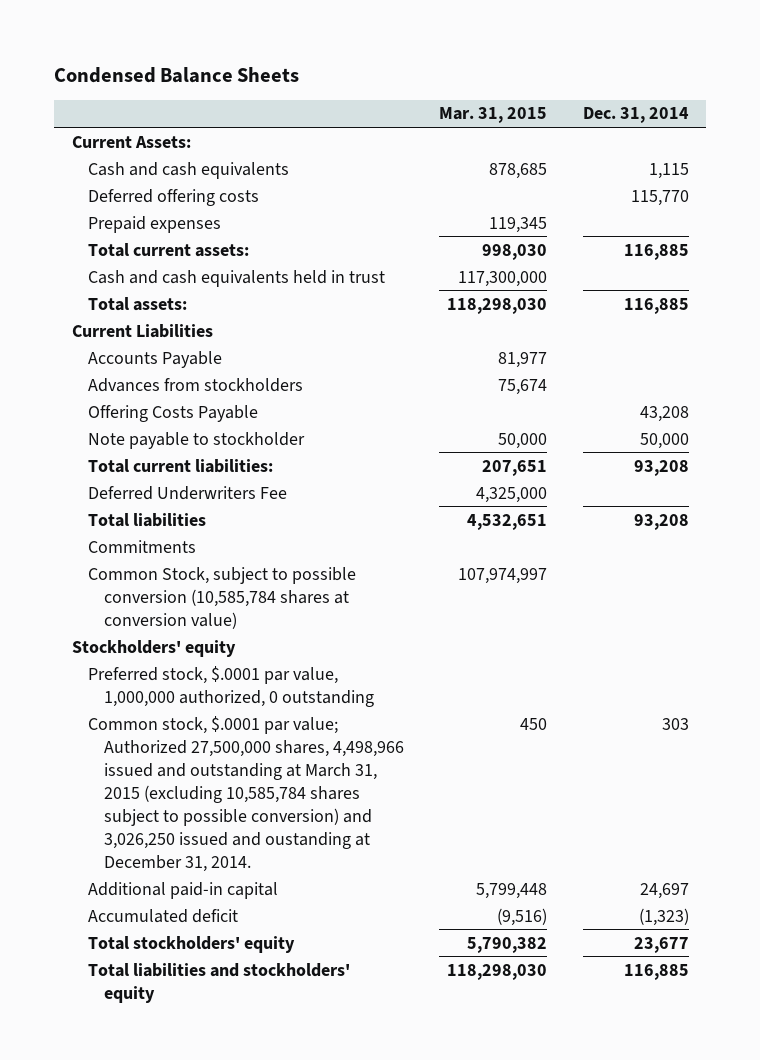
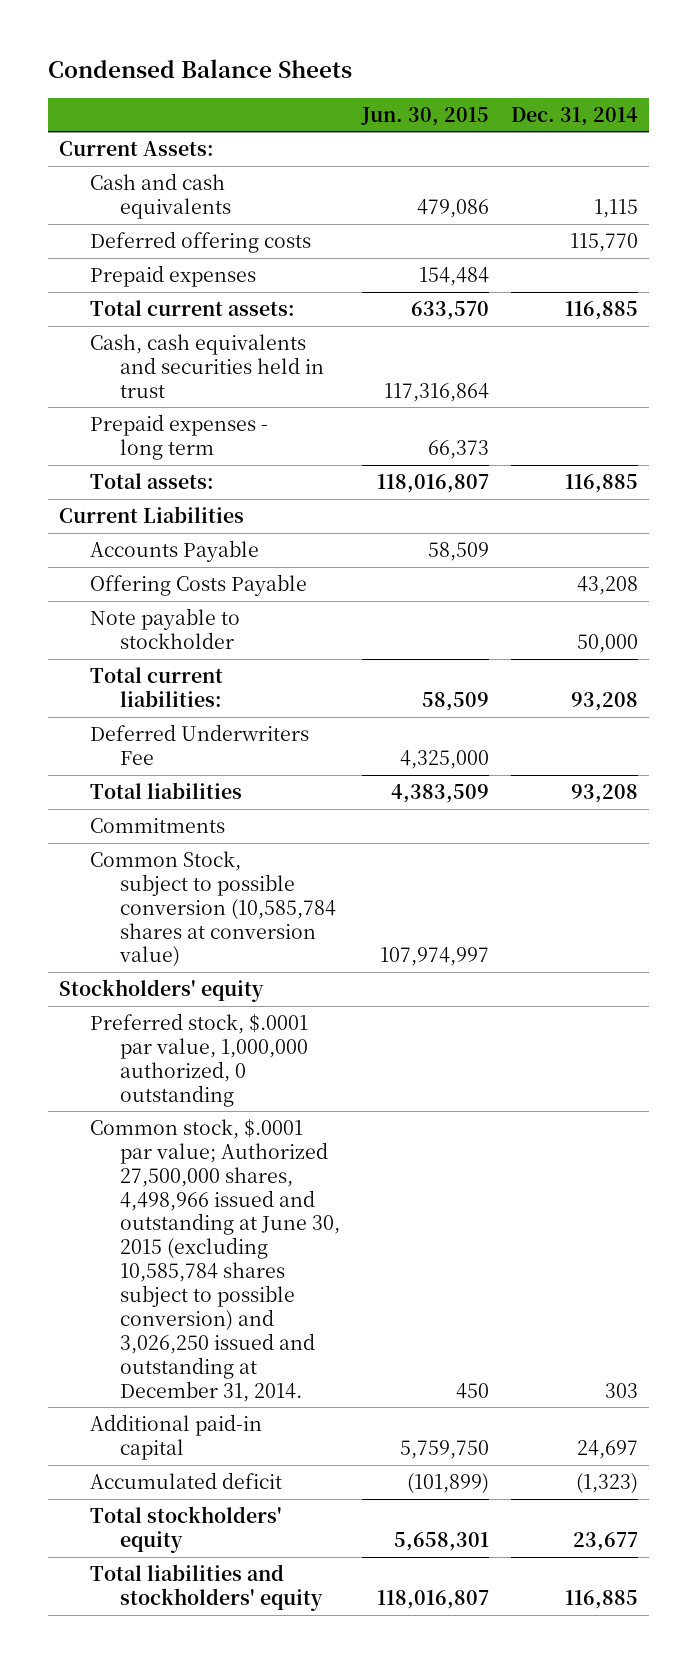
- | Mar. 31, 2015 | Dec. 31, 2014
+ | Jun. 30, 2015 | Dec. 31, 2014
- Cash and cash equivalents held in trust | 117,300,000 |
+ Cash, cash equivalents and securities held in trust | 117,316,864 |
+ Prepaid expenses - long term | 66,373 |
- Advances from stockholders | 75,674 |
- Common stock, $.0001 par value; Authorized 27,500,000 shares, 4,498,966 issued and outstanding at March 31, 2015 (excluding 10,585,784 shares subject to possible conversion) and 3,026,250 issued and oustanding at December 31, 2014. | 450 | 303
+ Common stock, $.0001 par value; Authorized 27,500,000 shares, 4,498,966 issued and outstanding at June 30, 2015 (excluding 10,585,784 shares subject to possible conversion) and 3,026,250 issued and outstanding at December 31, 2014. | 450 | 303

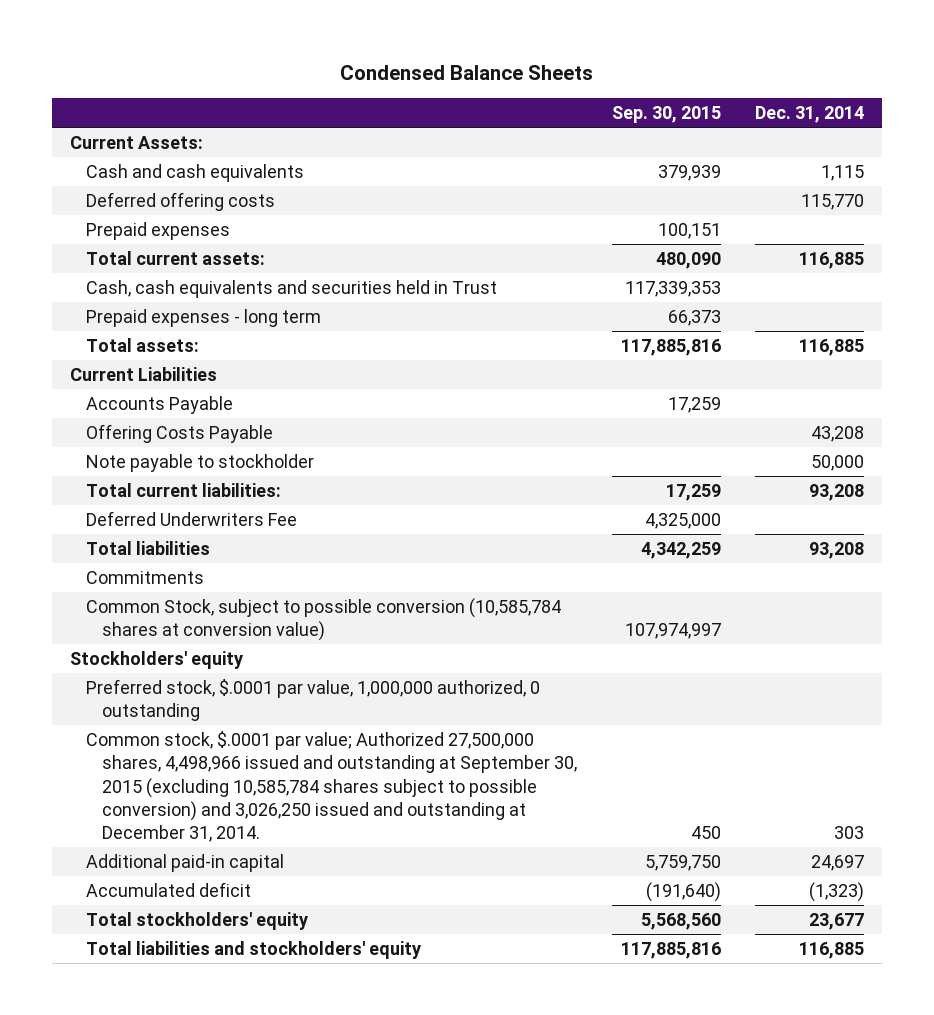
- | Jun. 30, 2015 | Dec. 31, 2014
+ | Sep. 30, 2015 | Dec. 31, 2014
- Cash, cash equivalents and securities held in trust | 117,316,864 |
+ Cash, cash equivalents and securities held in Trust | 117,339,353 |
- Common stock, $.0001 par value; Authorized 27,500,000 shares, 4,498,966 issued and outstanding at June 30, 2015 (excluding 10,585,784 shares subject to possible conversion) and 3,026,250 issued and outstanding at December 31, 2014. | 450 | 303
+ Common stock, $.0001 par value; Authorized 27,500,000 shares, 4,498,966 issued and outstanding at September 30, 2015 (excluding 10,585,784 shares subject to possible conversion) and 3,026,250 issued and outstanding at December 31, 2014. | 450 | 303

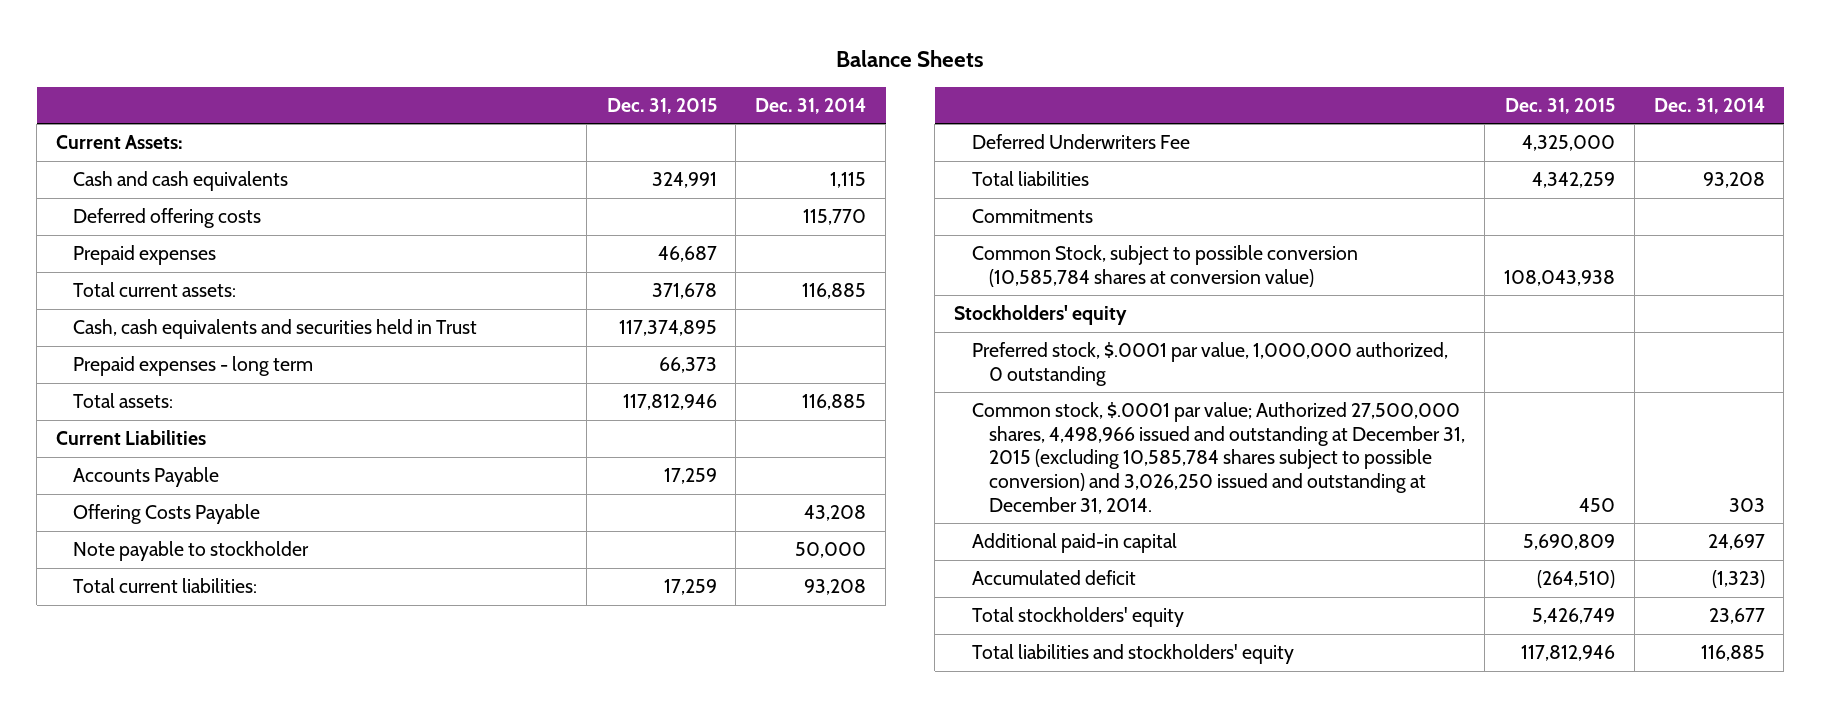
- Condensed Balance Sheets
+ Balance Sheets
- | Sep. 30, 2015 | Dec. 31, 2014
+ | Dec. 31, 2015 | Dec. 31, 2014
- Common stock, $.0001 par value; Authorized 27,500,000 shares, 4,498,966 issued and outstanding at September 30, 2015 (excluding 10,585,784 shares subject to possible conversion) and 3,026,250 issued and outstanding at December 31, 2014. | 450 | 303
+ Common stock, $.0001 par value; Authorized 27,500,000 shares, 4,498,966 issued and outstanding at December 31, 2015 (excluding 10,585,784 shares subject to possible conversion) and 3,026,250 issued and outstanding at December 31, 2014. | 450 | 303

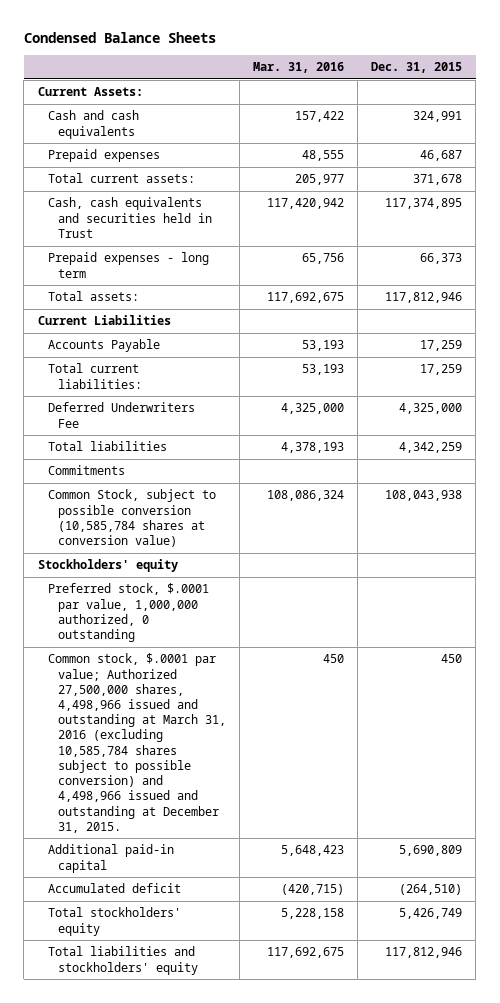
- Balance Sheets
+ Condensed Balance Sheets
- | Dec. 31, 2015 | Dec. 31, 2014
+ | Mar. 31, 2016 | Dec. 31, 2015
- Deferred offering costs | | 115,770
- Offering Costs Payable | | 43,208
- Note payable to stockholder | | 50,000
- Common stock, $.0001 par value; Authorized 27,500,000 shares, 4,498,966 issued and outstanding at December 31, 2015 (excluding 10,585,784 shares subject to possible conversion) and 3,026,250 issued and outstanding at December 31, 2014. | 450 | 303
+ Common stock, $.0001 par value; Authorized 27,500,000 shares, 4,498,966 issued and outstanding at March 31, 2016 (excluding 10,585,784 shares subject to possible conversion) and 4,498,966 issued and outstanding at December 31, 2015. | 450 | 450

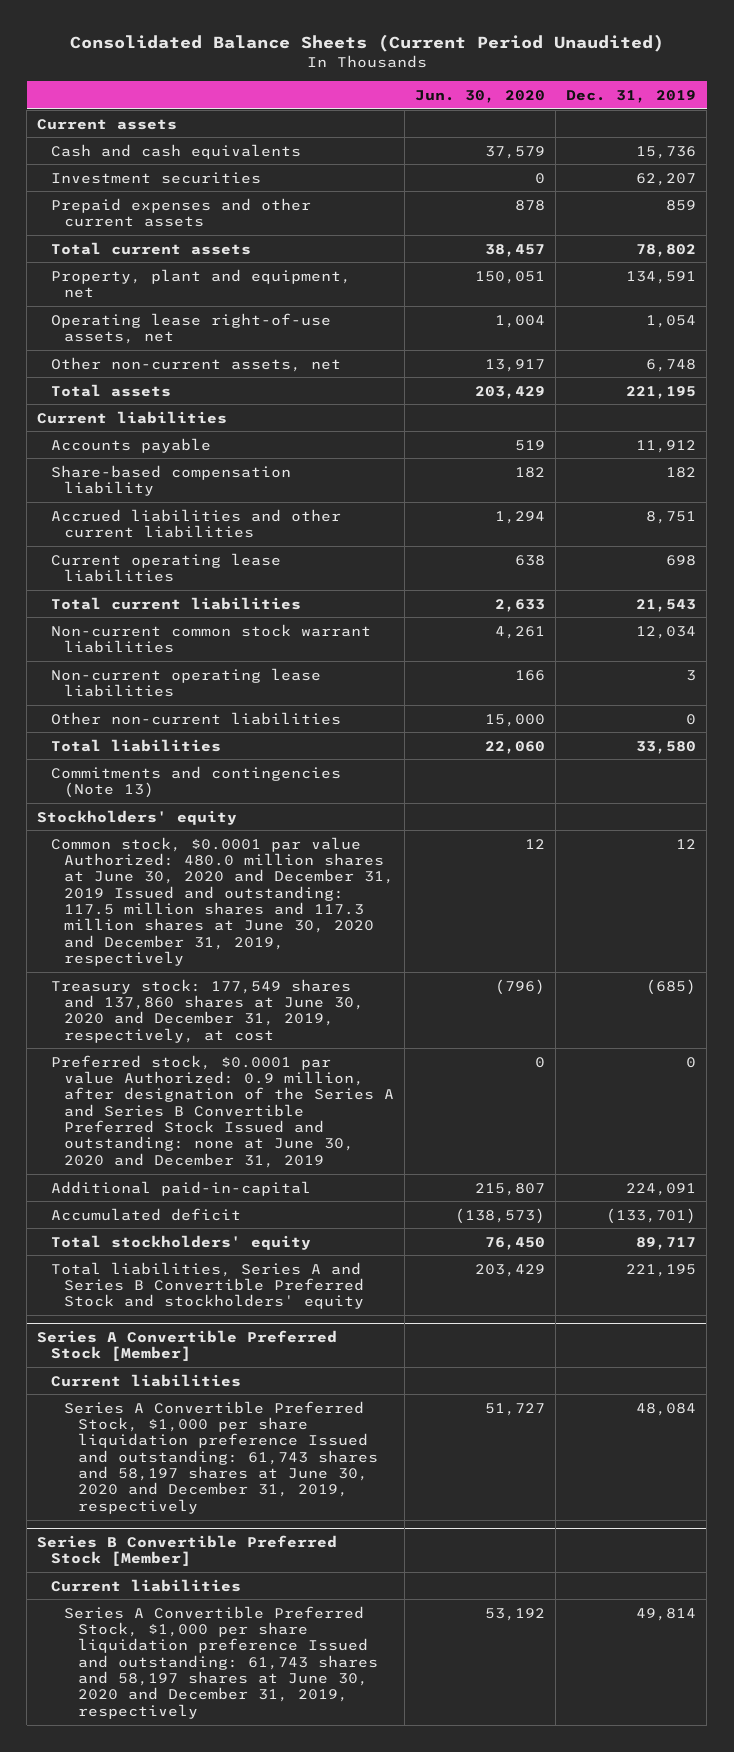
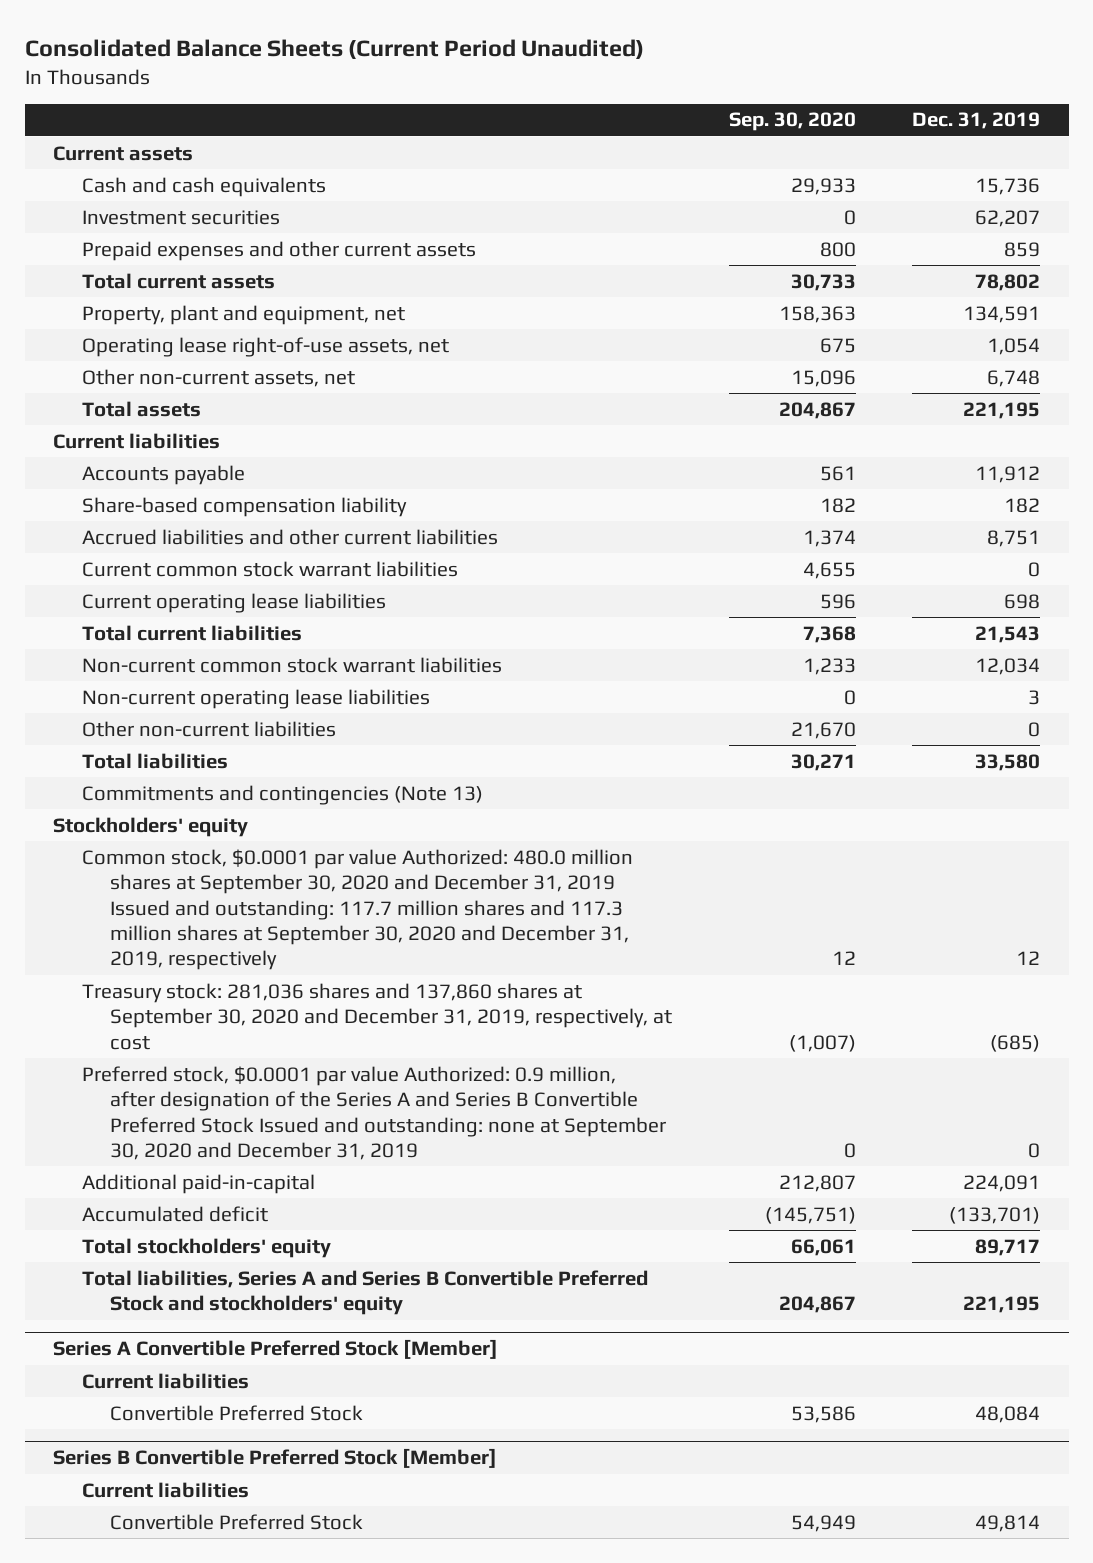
- | Jun. 30, 2020 | Dec. 31, 2019
+ | Sep. 30, 2020 | Dec. 31, 2019
+ Current common stock warrant liabilities | 4,655 | 0
- Common stock, $0.0001 par value Authorized: 480.0 million shares at June 30, 2020 and December 31, 2019 Issued and outstanding: 117.5 million shares and 117.3 million shares at June 30, 2020 and December 31, 2019, respectively | 12 | 12
- Treasury stock: 177,549 shares and 137,860 shares at June 30, 2020 and December 31, 2019, respectively, at cost | (796) | (685)
- Preferred stock, $0.0001 par value Authorized: 0.9 million, after designation of the Series A and Series B Convertible Preferred Stock Issued and outstanding: none at June 30, 2020 and December 31, 2019 | 0 | 0
+ Common stock, $0.0001 par value Authorized: 480.0 million shares at September 30, 2020 and December 31, 2019 Issued and outstanding: 117.7 million shares and 117.3 million shares at September 30, 2020 and December 31, 2019, respectively | 12 | 12
+ Treasury stock: 281,036 shares and 137,860 shares at September 30, 2020 and December 31, 2019, respectively, at cost | (1,007) | (685)
+ Preferred stock, $0.0001 par value Authorized: 0.9 million, after designation of the Series A and Series B Convertible Preferred Stock Issued and outstanding: none at September 30, 2020 and December 31, 2019 | 0 | 0
@ Series A Convertible Preferred Stock [Member]
- Series A Convertible Preferred Stock, $1,000 per share liquidation preference Issued and outstanding: 61,743 shares and 58,197 shares at June 30, 2020 and December 31, 2019, respectively | 51,727 | 48,084
+ Convertible Preferred Stock | 53,586 | 48,084
@ Series B Convertible Preferred Stock [Member]
- Series A Convertible Preferred Stock, $1,000 per share liquidation preference Issued and outstanding: 61,743 shares and 58,197 shares at June 30, 2020 and December 31, 2019, respectively | 53,192 | 49,814
+ Convertible Preferred Stock | 54,949 | 49,814

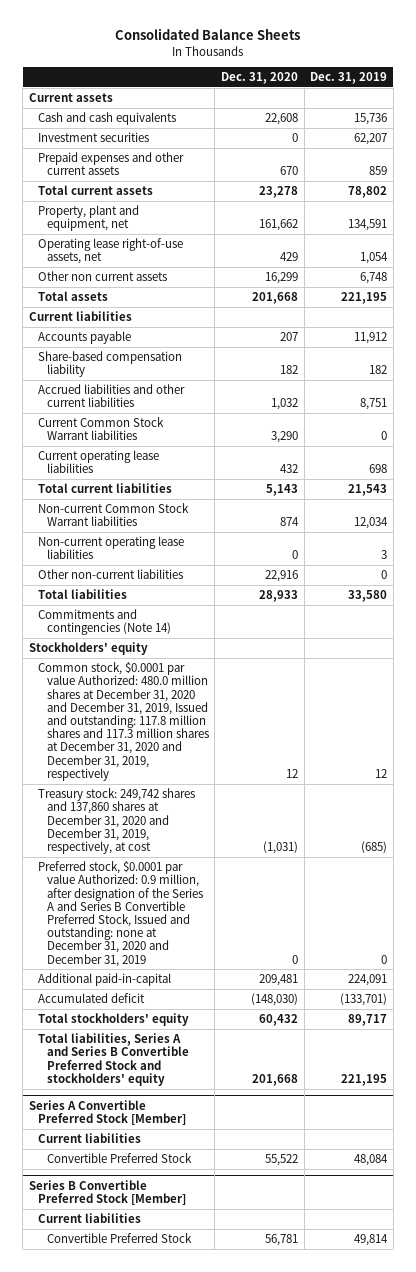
- Consolidated Balance Sheets (Current Period Unaudited)
+ Consolidated Balance Sheets
- | Sep. 30, 2020 | Dec. 31, 2019
+ | Dec. 31, 2020 | Dec. 31, 2019
- Other non-current assets, net | 15,096 | 6,748
+ Other non current assets | 16,299 | 6,748
- Current common stock warrant liabilities | 4,655 | 0
+ Current Common Stock Warrant liabilities | 3,290 | 0
- Non-current common stock warrant liabilities | 1,233 | 12,034
+ Non-current Common Stock Warrant liabilities | 874 | 12,034
- Commitments and contingencies (Note 13)
+ Commitments and contingencies (Note 14)
- Common stock, $0.0001 par value Authorized: 480.0 million shares at September 30, 2020 and December 31, 2019 Issued and outstanding: 117.7 million shares and 117.3 million shares at September 30, 2020 and December 31, 2019, respectively | 12 | 12
- Treasury stock: 281,036 shares and 137,860 shares at September 30, 2020 and December 31, 2019, respectively, at cost | (1,007) | (685)
- Preferred stock, $0.0001 par value Authorized: 0.9 million, after designation of the Series A and Series B Convertible Preferred Stock Issued and outstanding: none at September 30, 2020 and December 31, 2019 | 0 | 0
+ Common stock, $0.0001 par value Authorized: 480.0 million shares at December 31, 2020 and December 31, 2019, Issued and outstanding: 117.8 million shares and 117.3 million shares at December 31, 2020 and December 31, 2019, respectively | 12 | 12
+ Treasury stock: 249,742 shares and 137,860 shares at December 31, 2020 and December 31, 2019, respectively, at cost | (1,031) | (685)
+ Preferred stock, $0.0001 par value Authorized: 0.9 million, after designation of the Series A and Series B Convertible Preferred Stock, Issued and outstanding: none at December 31, 2020 and December 31, 2019 | 0 | 0

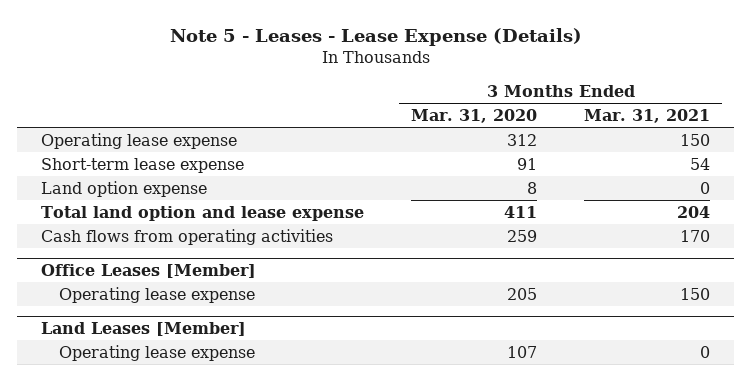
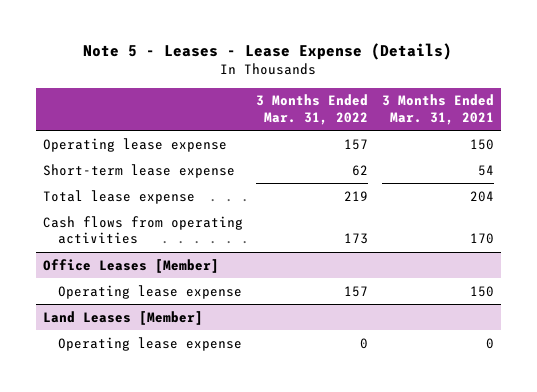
- | 3 Months Ended Mar. 31, 2020 | 3 Months Ended Mar. 31, 2021
+ | 3 Months Ended Mar. 31, 2022 | 3 Months Ended Mar. 31, 2021
- Land option expense | 8 | 0
- Total land option and lease expense | 411 | 204
+ Total lease expense | 219 | 204

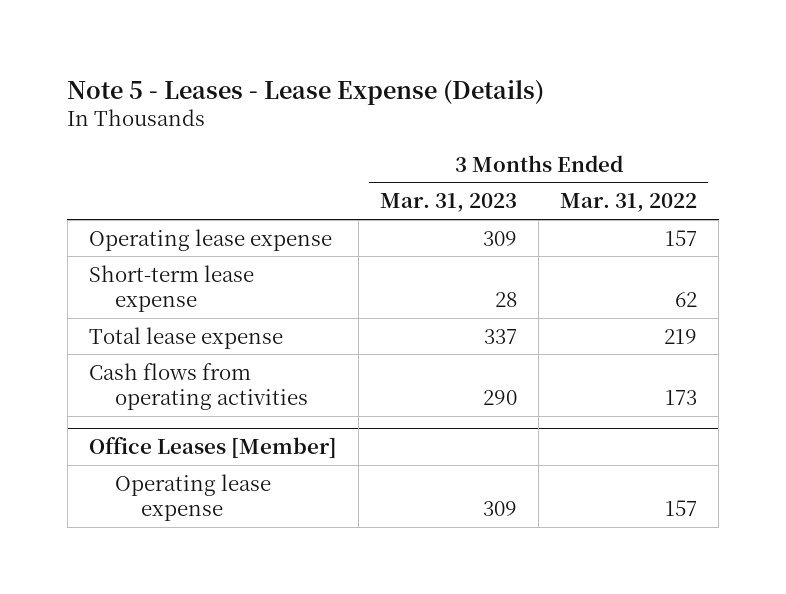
- | 3 Months Ended Mar. 31, 2022 | 3 Months Ended Mar. 31, 2021
+ | 3 Months Ended Mar. 31, 2023 | 3 Months Ended Mar. 31, 2022
- Land Leases [Member]
- Operating lease expense | 0 | 0

